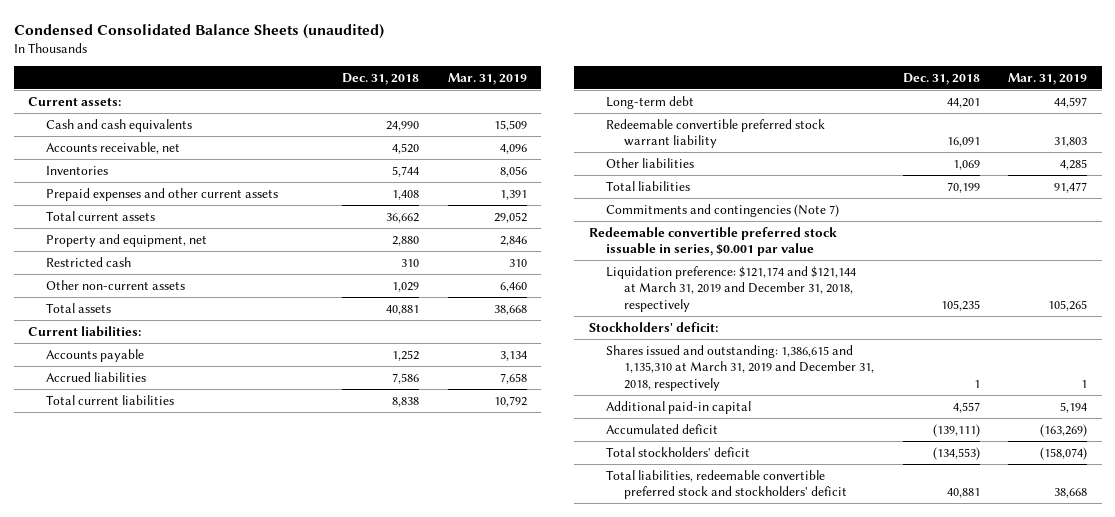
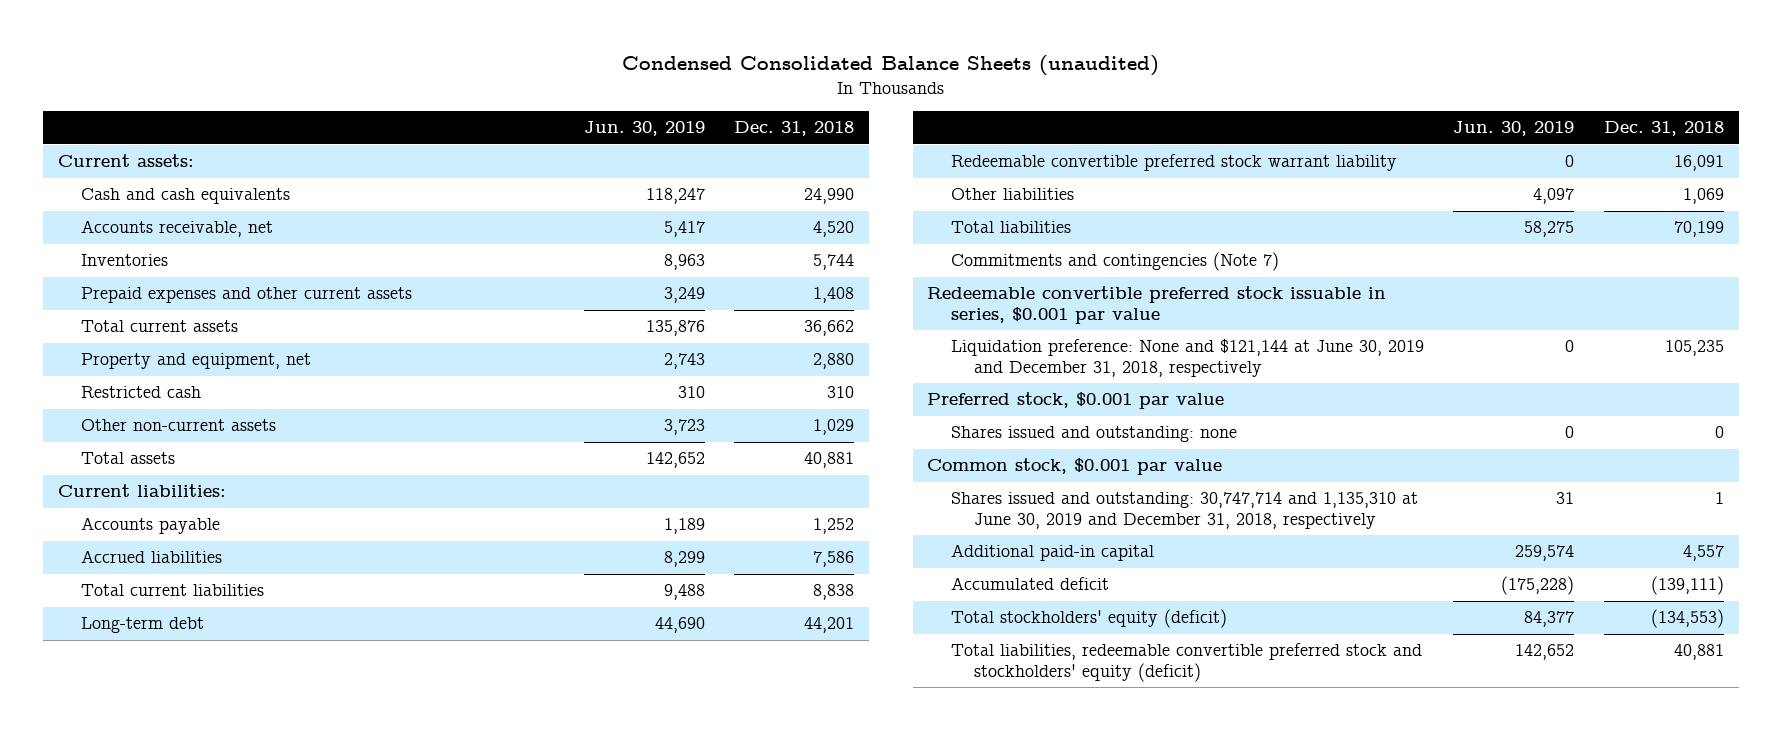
- | Dec. 31, 2018 | Mar. 31, 2019
+ | Jun. 30, 2019 | Dec. 31, 2018
- Liquidation preference: $121,174 and $121,144 at March 31, 2019 and December 31, 2018, respectively | 105,235 | 105,265
- Stockholders' deficit:
- Shares issued and outstanding: 1,386,615 and 1,135,310 at March 31, 2019 and December 31, 2018, respectively | 1 | 1
+ Liquidation preference: None and $121,144 at June 30, 2019 and December 31, 2018, respectively | 0 | 105,235
+ Preferred stock, $0.001 par value
+ Shares issued and outstanding: none | 0 | 0
+ Common stock, $0.001 par value
+ Shares issued and outstanding: 30,747,714 and 1,135,310 at June 30, 2019 and December 31, 2018, respectively | 31 | 1
- Total stockholders' deficit | (134,553) | (158,074)
- Total liabilities, redeemable convertible preferred stock and stockholders' deficit | 40,881 | 38,668
+ Total stockholders' equity (deficit) | 84,377 | (134,553)
+ Total liabilities, redeemable convertible preferred stock and stockholders' equity (deficit) | 142,652 | 40,881

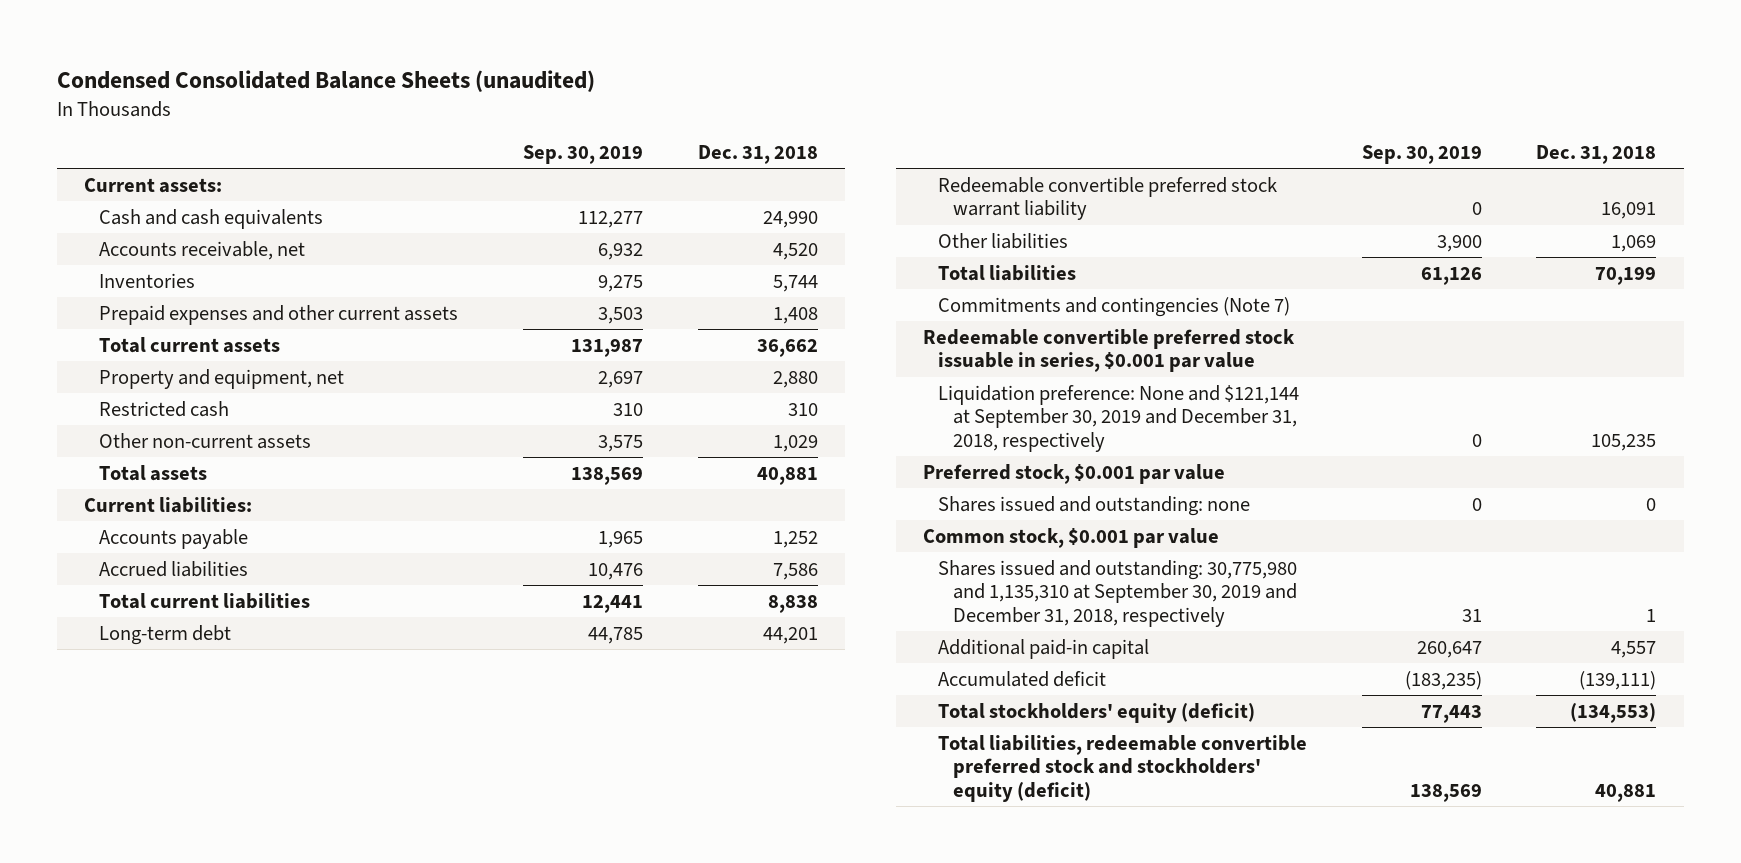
- | Jun. 30, 2019 | Dec. 31, 2018
+ | Sep. 30, 2019 | Dec. 31, 2018
- Liquidation preference: None and $121,144 at June 30, 2019 and December 31, 2018, respectively | 0 | 105,235
+ Liquidation preference: None and $121,144 at September 30, 2019 and December 31, 2018, respectively | 0 | 105,235
- Shares issued and outstanding: 30,747,714 and 1,135,310 at June 30, 2019 and December 31, 2018, respectively | 31 | 1
+ Shares issued and outstanding: 30,775,980 and 1,135,310 at September 30, 2019 and December 31, 2018, respectively | 31 | 1

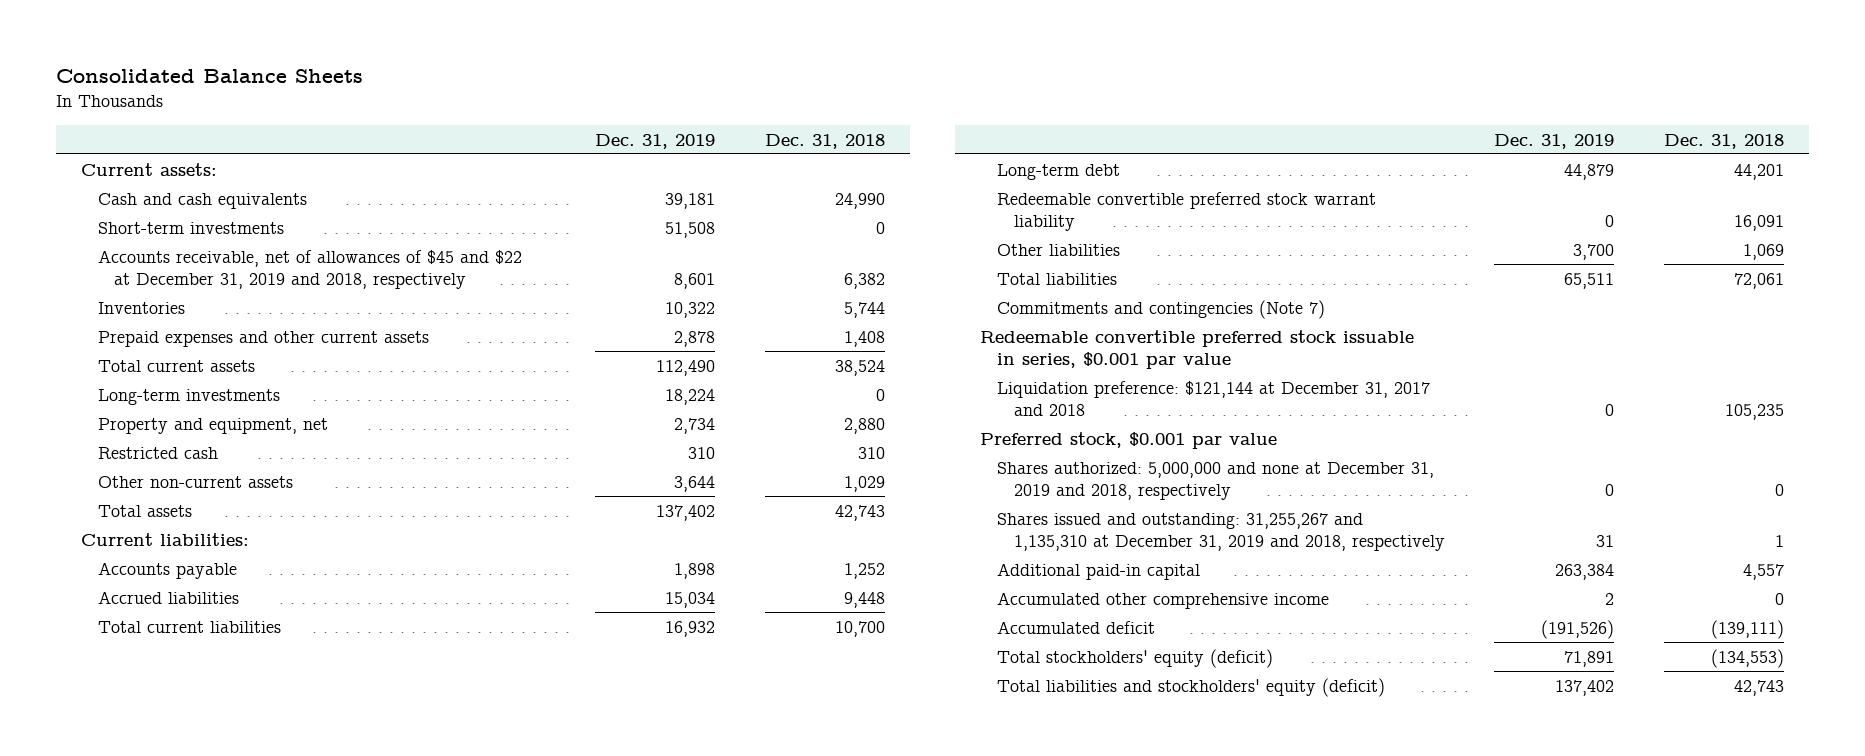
- Condensed Consolidated Balance Sheets (unaudited)
+ Consolidated Balance Sheets
- | Sep. 30, 2019 | Dec. 31, 2018
+ | Dec. 31, 2019 | Dec. 31, 2018
- Accounts receivable, net | 6,932 | 4,520
+ Short-term investments | 51,508 | 0
+ Accounts receivable, net of allowances of $45 and $22 at December 31, 2019 and 2018, respectively | 8,601 | 6,382
- Total current assets | 131,987 | 36,662
+ Total current assets | 112,490 | 38,524
+ Long-term investments | 18,224 | 0
- Total assets | 138,569 | 40,881
+ Total assets | 137,402 | 42,743
- Accrued liabilities | 10,476 | 7,586
- Total current liabilities | 12,441 | 8,838
+ Accrued liabilities | 15,034 | 9,448
+ Total current liabilities | 16,932 | 10,700
- Total liabilities | 61,126 | 70,199
+ Total liabilities | 65,511 | 72,061
- Liquidation preference: None and $121,144 at September 30, 2019 and December 31, 2018, respectively | 0 | 105,235
+ Liquidation preference: $121,144 at December 31, 2017 and 2018 | 0 | 105,235
- Shares issued and outstanding: none | 0 | 0
- Common stock, $0.001 par value
- Shares issued and outstanding: 30,775,980 and 1,135,310 at September 30, 2019 and December 31, 2018, respectively | 31 | 1
+ Shares authorized: 5,000,000 and none at December 31, 2019 and 2018, respectively | 0 | 0
+ Shares issued and outstanding: 31,255,267 and 1,135,310 at December 31, 2019 and 2018, respectively | 31 | 1
+ Accumulated other comprehensive income | 2 | 0
- Total liabilities, redeemable convertible preferred stock and stockholders' equity (deficit) | 138,569 | 40,881
+ Total liabilities and stockholders' equity (deficit) | 137,402 | 42,743

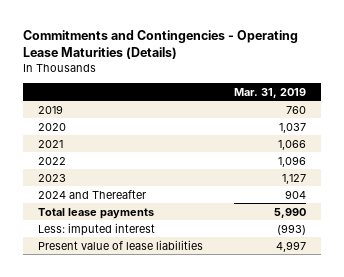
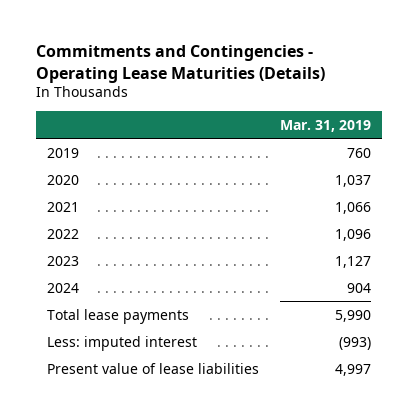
- 2024 and Thereafter | 904
+ 2024 | 904

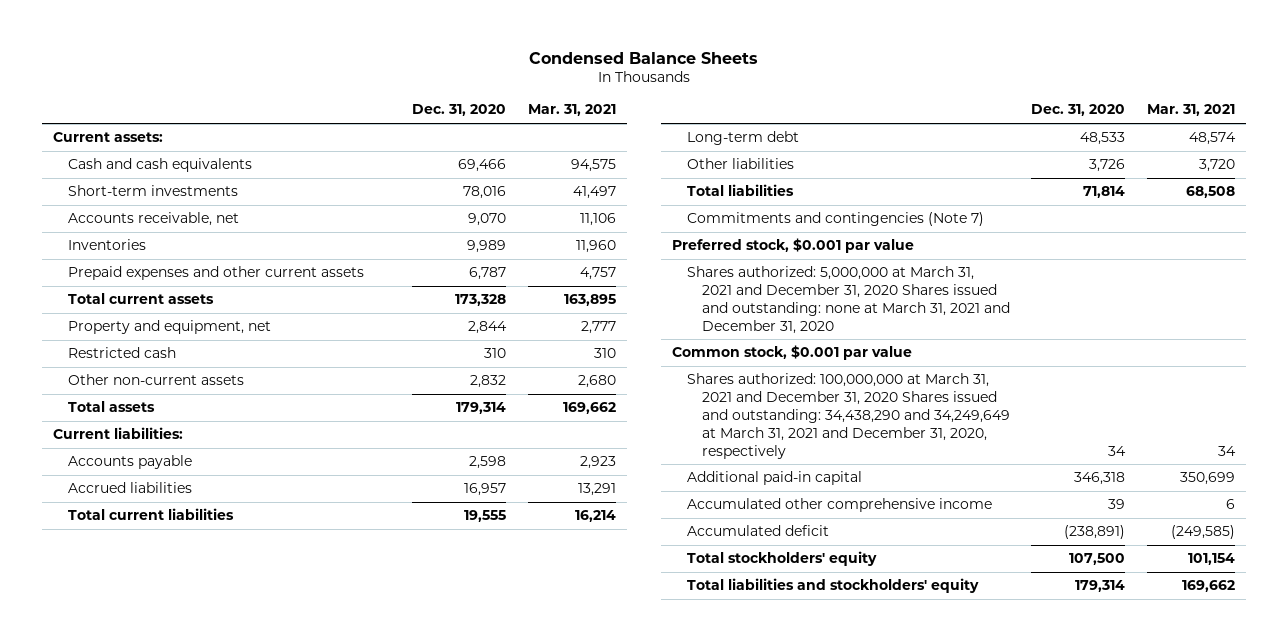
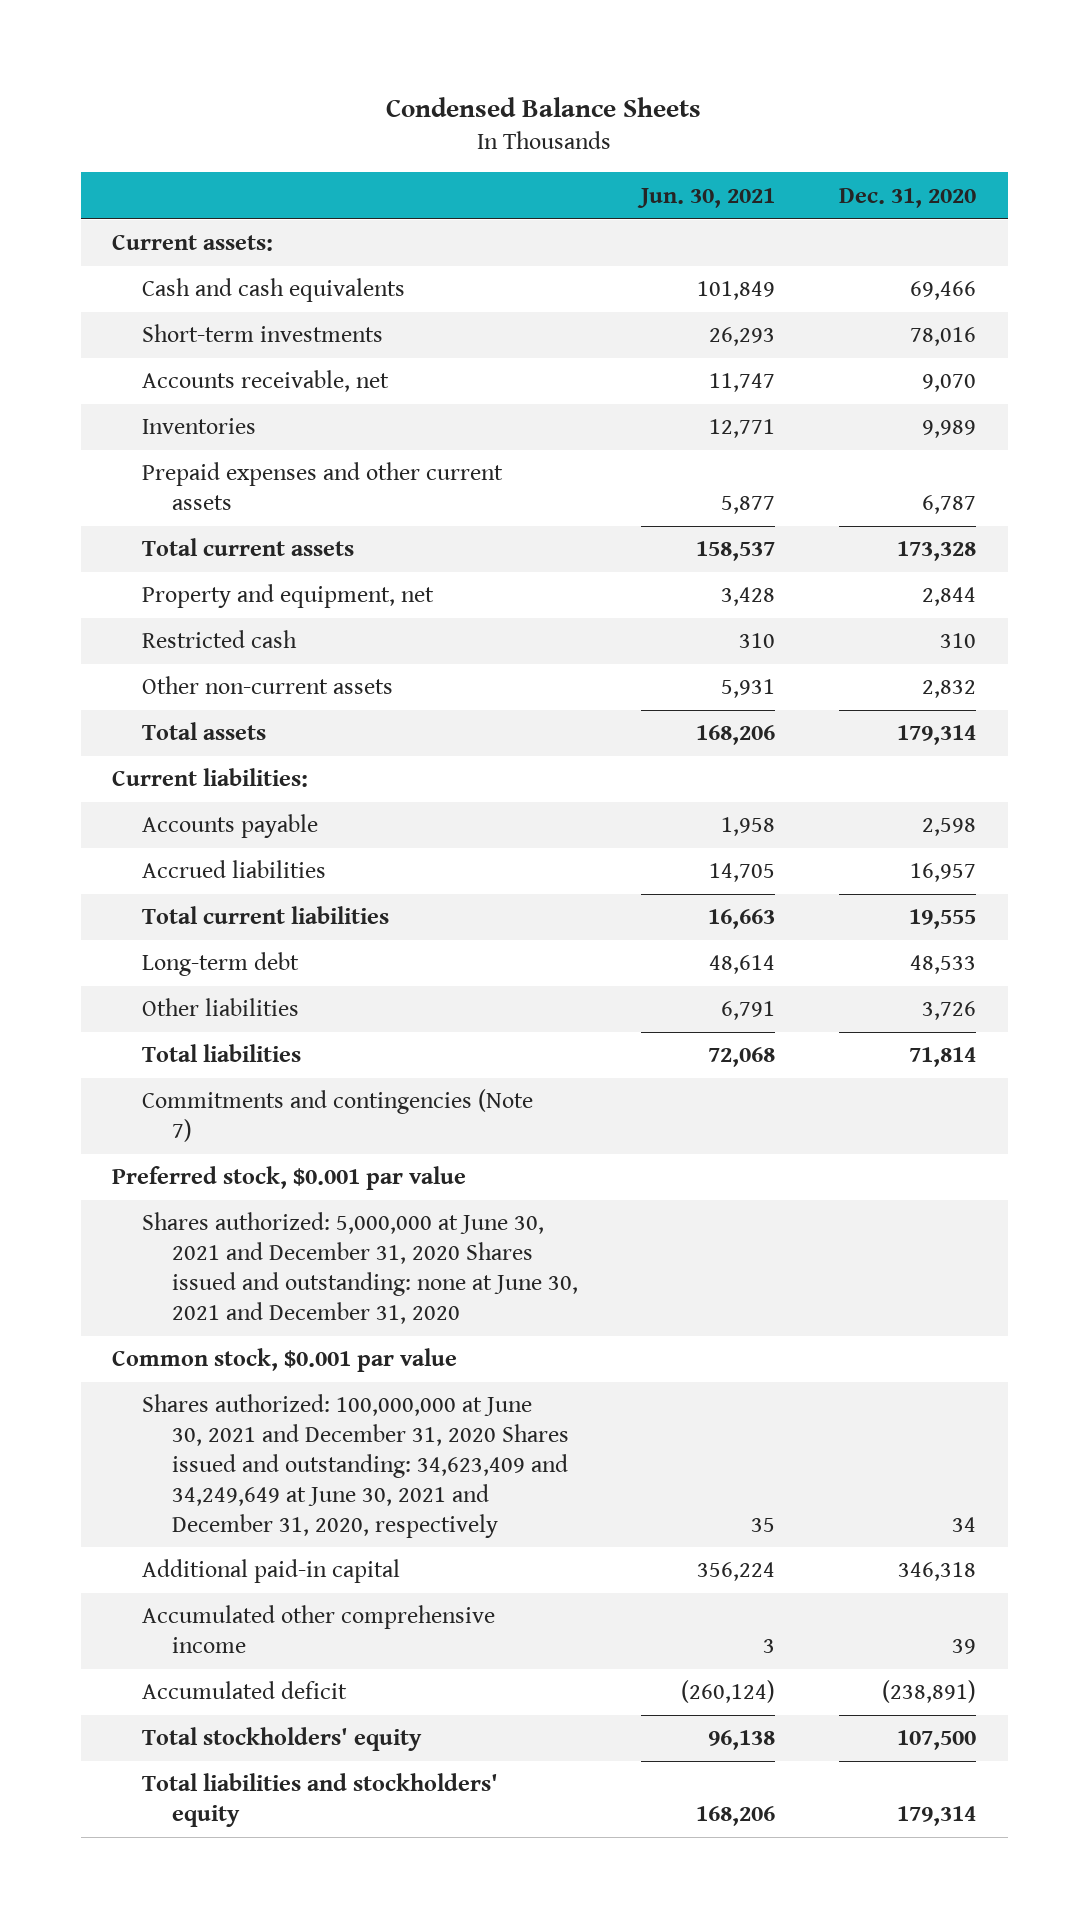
- | Dec. 31, 2020 | Mar. 31, 2021
+ | Jun. 30, 2021 | Dec. 31, 2020
- Shares authorized: 5,000,000 at March 31, 2021 and December 31, 2020 Shares issued and outstanding: none at March 31, 2021 and December 31, 2020
+ Shares authorized: 5,000,000 at June 30, 2021 and December 31, 2020 Shares issued and outstanding: none at June 30, 2021 and December 31, 2020
- Shares authorized: 100,000,000 at March 31, 2021 and December 31, 2020 Shares issued and outstanding: 34,438,290 and 34,249,649 at March 31, 2021 and December 31, 2020, respectively | 34 | 34
+ Shares authorized: 100,000,000 at June 30, 2021 and December 31, 2020 Shares issued and outstanding: 34,623,409 and 34,249,649 at June 30, 2021 and December 31, 2020, respectively | 35 | 34

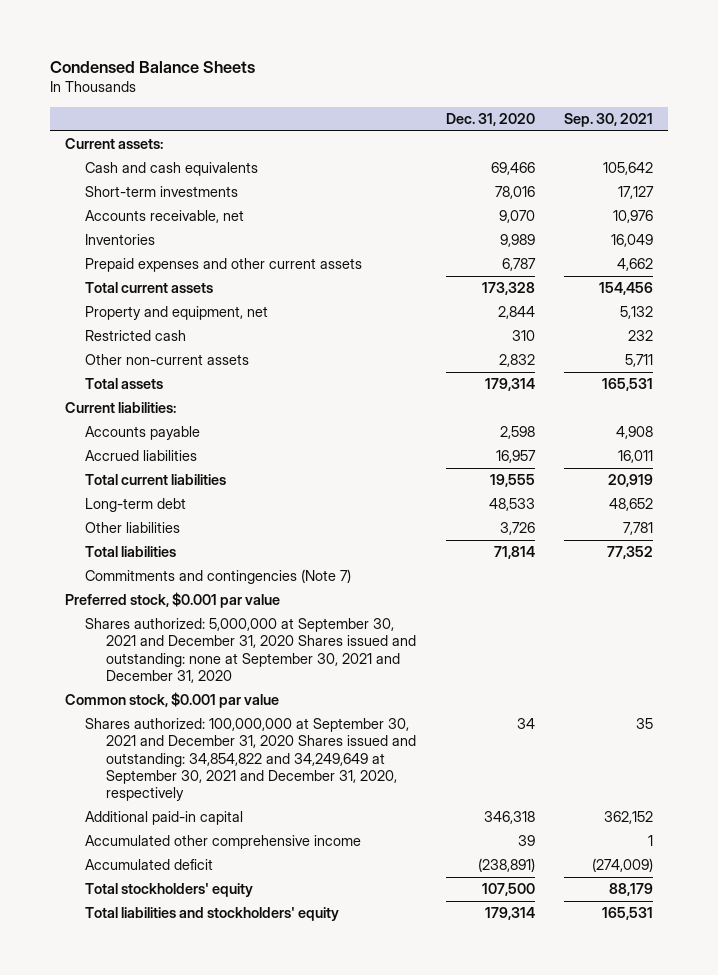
- | Jun. 30, 2021 | Dec. 31, 2020
+ | Dec. 31, 2020 | Sep. 30, 2021
- Shares authorized: 5,000,000 at June 30, 2021 and December 31, 2020 Shares issued and outstanding: none at June 30, 2021 and December 31, 2020
+ Shares authorized: 5,000,000 at September 30, 2021 and December 31, 2020 Shares issued and outstanding: none at September 30, 2021 and December 31, 2020
- Shares authorized: 100,000,000 at June 30, 2021 and December 31, 2020 Shares issued and outstanding: 34,623,409 and 34,249,649 at June 30, 2021 and December 31, 2020, respectively | 35 | 34
+ Shares authorized: 100,000,000 at September 30, 2021 and December 31, 2020 Shares issued and outstanding: 34,854,822 and 34,249,649 at September 30, 2021 and December 31, 2020, respectively | 34 | 35

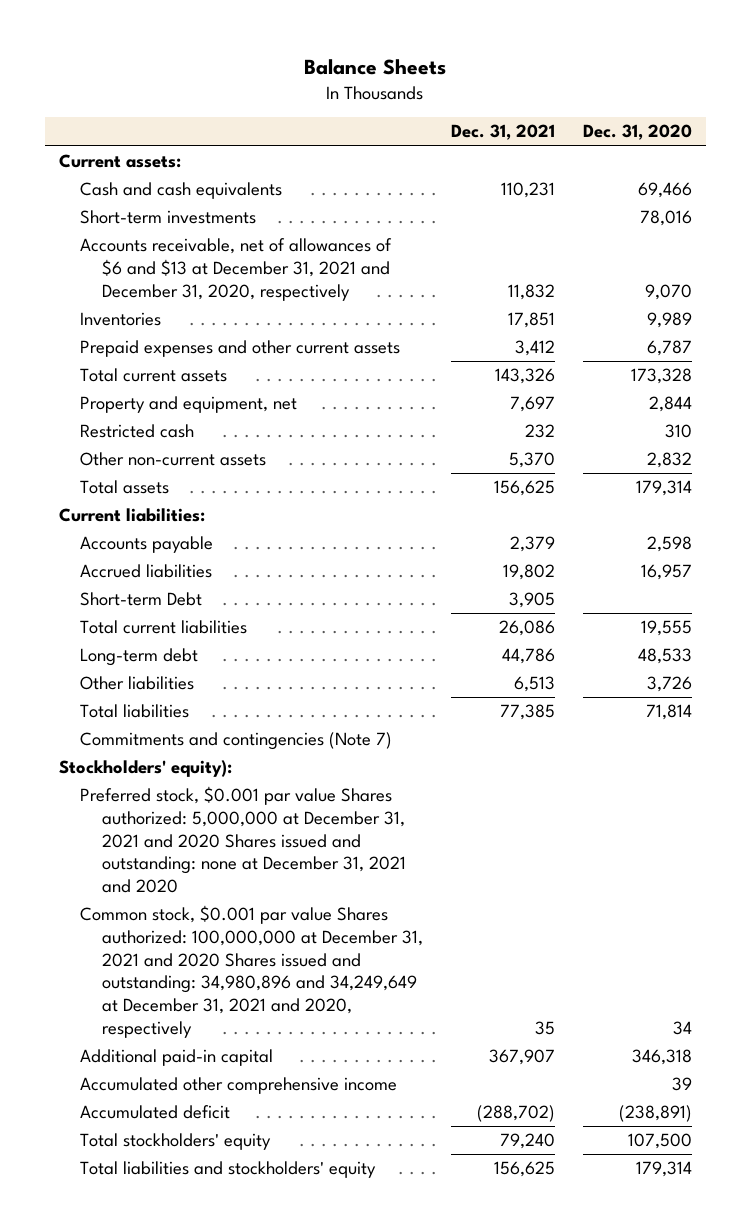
- Condensed Balance Sheets
+ Balance Sheets
- | Dec. 31, 2020 | Sep. 30, 2021
+ | Dec. 31, 2021 | Dec. 31, 2020
- Accounts receivable, net | 9,070 | 10,976
+ Accounts receivable, net of allowances of $6 and $13 at December 31, 2021 and December 31, 2020, respectively | 11,832 | 9,070
+ Short-term Debt | 3,905 |
- Preferred stock, $0.001 par value
- Shares authorized: 5,000,000 at September 30, 2021 and December 31, 2020 Shares issued and outstanding: none at September 30, 2021 and December 31, 2020
- Common stock, $0.001 par value
- Shares authorized: 100,000,000 at September 30, 2021 and December 31, 2020 Shares issued and outstanding: 34,854,822 and 34,249,649 at September 30, 2021 and December 31, 2020, respectively | 34 | 35
+ Stockholders' equity):
+ Preferred stock, $0.001 par value Shares authorized: 5,000,000 at December 31, 2021 and 2020 Shares issued and outstanding: none at December 31, 2021 and 2020
+ Common stock, $0.001 par value Shares authorized: 100,000,000 at December 31, 2021 and 2020 Shares issued and outstanding: 34,980,896 and 34,249,649 at December 31, 2021 and 2020, respectively | 35 | 34

